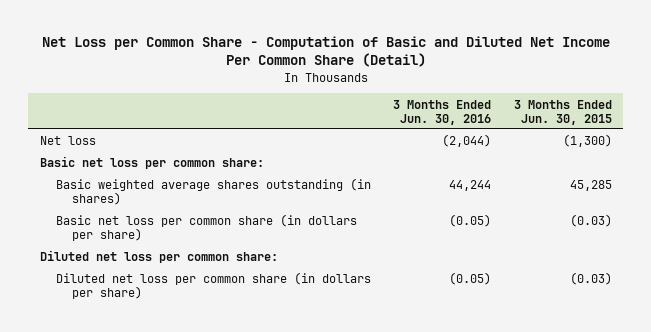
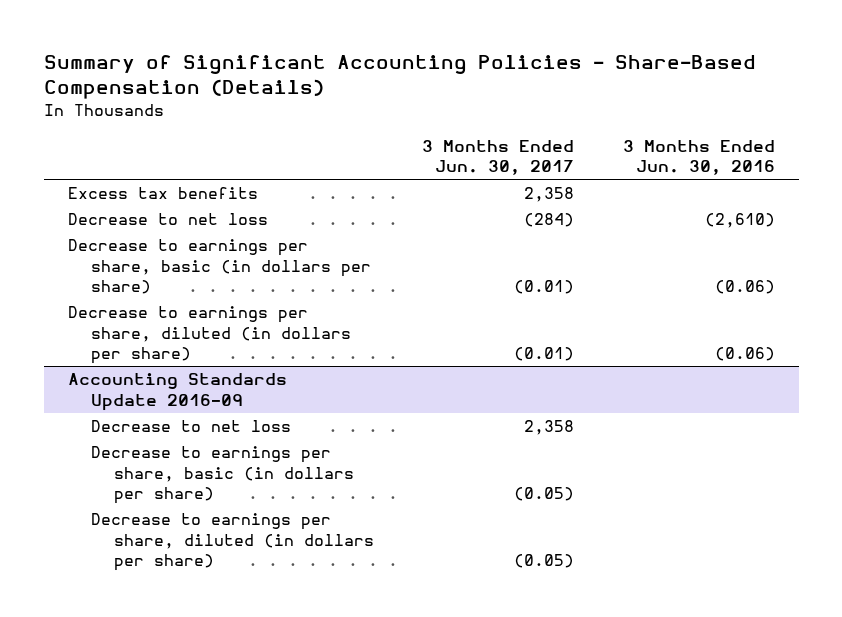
- Net Loss per Common Share - Computation of Basic and Diluted Net Income Per Common Share (Detail)
+ Summary of Significant Accounting Policies - Share-Based Compensation (Details)
- | 3 Months Ended Jun. 30, 2016 | 3 Months Ended Jun. 30, 2015
+ | 3 Months Ended Jun. 30, 2017 | 3 Months Ended Jun. 30, 2016
- Net loss | (2,044) | (1,300)
- Basic net loss per common share:
- Basic weighted average shares outstanding (in shares) | 44,244 | 45,285
- Basic net loss per common share (in dollars per share) | (0.05) | (0.03)
- Diluted net loss per common share:
- Diluted net loss per common share (in dollars per share) | (0.05) | (0.03)
+ Excess tax benefits | 2,358 |
+ Decrease to net loss | (284) | (2,610)
+ Decrease to earnings per share, basic (in dollars per share) | (0.01) | (0.06)
+ Decrease to earnings per share, diluted (in dollars per share) | (0.01) | (0.06)
+ Accounting Standards Update 2016-09
+ Decrease to net loss | 2,358 |
+ Decrease to earnings per share, basic (in dollars per share) | (0.05) |
+ Decrease to earnings per share, diluted (in dollars per share) | (0.05) |

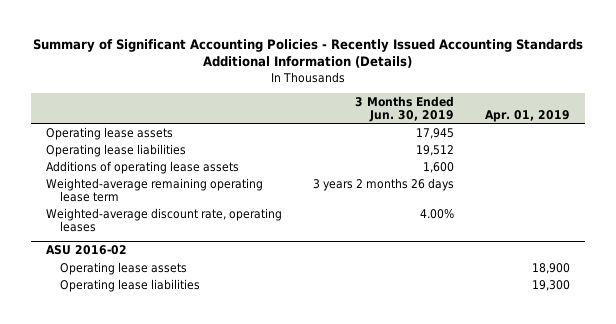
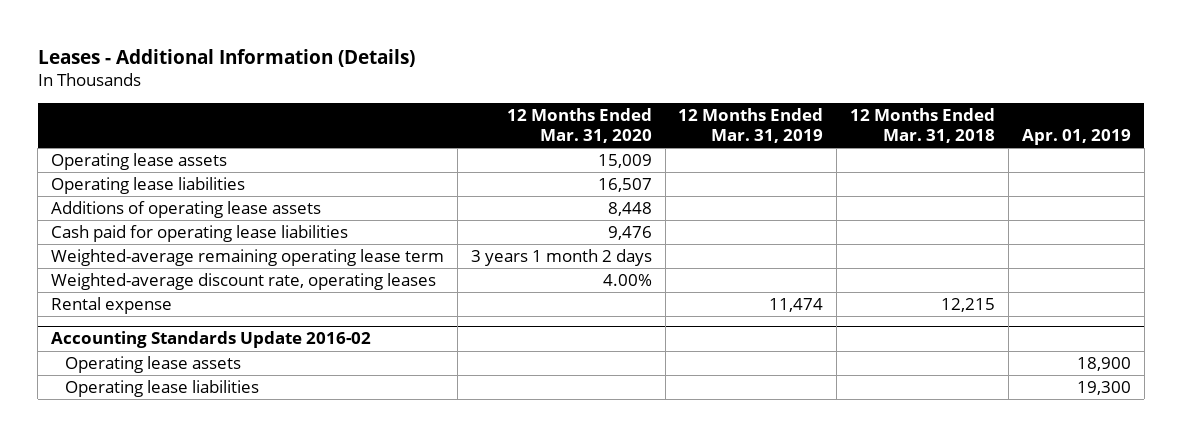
- Summary of Significant Accounting Policies - Recently Issued Accounting Standards Additional Information (Details)
+ Leases - Additional Information (Details)
- | 3 Months Ended Jun. 30, 2019 | Apr. 01, 2019
+ | 12 Months Ended Mar. 31, 2020 | 12 Months Ended Mar. 31, 2019 | 12 Months Ended Mar. 31, 2018 | Apr. 01, 2019
+ Cash paid for operating lease liabilities | 9,476 | | |
- ASU 2016-02
+ Rental expense | | 11,474 | 12,215 |
+ Accounting Standards Update 2016-02

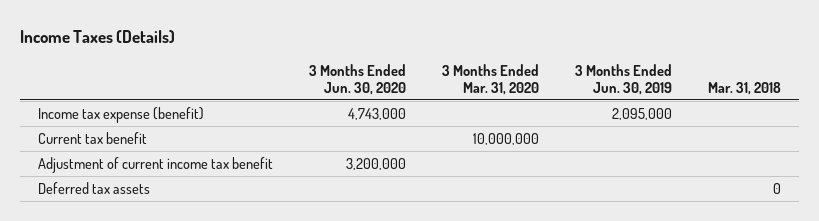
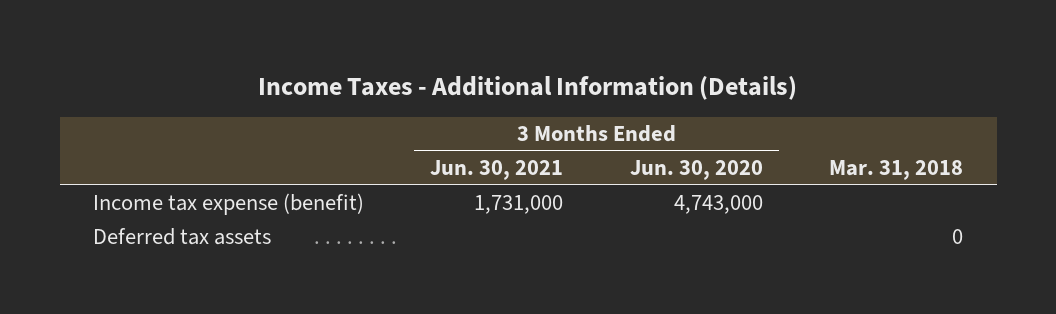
- Income Taxes (Details)
+ Income Taxes - Additional Information (Details)
- | 3 Months Ended Jun. 30, 2020 | 3 Months Ended Mar. 31, 2020 | 3 Months Ended Jun. 30, 2019 | Mar. 31, 2018
+ | 3 Months Ended Jun. 30, 2021 | 3 Months Ended Jun. 30, 2020 | Mar. 31, 2018
- Current tax benefit | | 10,000,000 | |
- Adjustment of current income tax benefit | 3,200,000 | | |

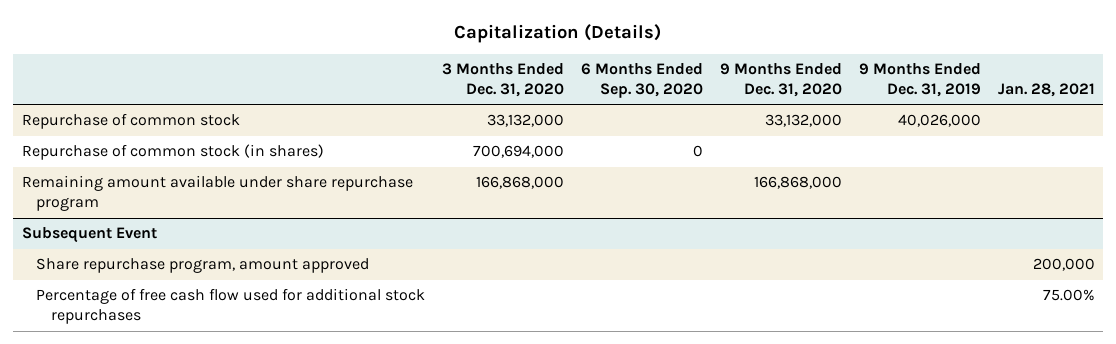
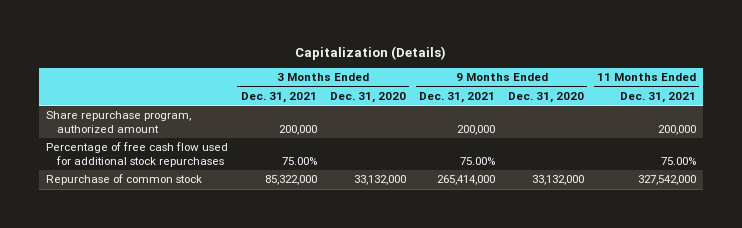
- | 3 Months Ended Dec. 31, 2020 | 6 Months Ended Sep. 30, 2020 | 9 Months Ended Dec. 31, 2020 | 9 Months Ended Dec. 31, 2019 | Jan. 28, 2021
+ | 3 Months Ended Dec. 31, 2021 | 3 Months Ended Dec. 31, 2020 | 9 Months Ended Dec. 31, 2021 | 9 Months Ended Dec. 31, 2020 | 11 Months Ended Dec. 31, 2021
+ Share repurchase program, authorized amount | 200,000 | | 200,000 | | 200,000
+ Percentage of free cash flow used for additional stock repurchases | 75.00% | | 75.00% | | 75.00%
- Repurchase of common stock (in shares) | 700,694,000 | 0 | | |
- Remaining amount available under share repurchase program | 166,868,000 | | 166,868,000 | |
- Subsequent Event
- Share repurchase program, amount approved | | | | | 200,000
- Percentage of free cash flow used for additional stock repurchases | | | | | 75.00%

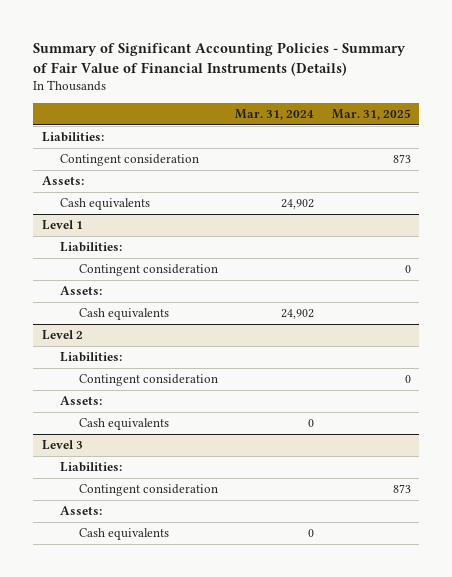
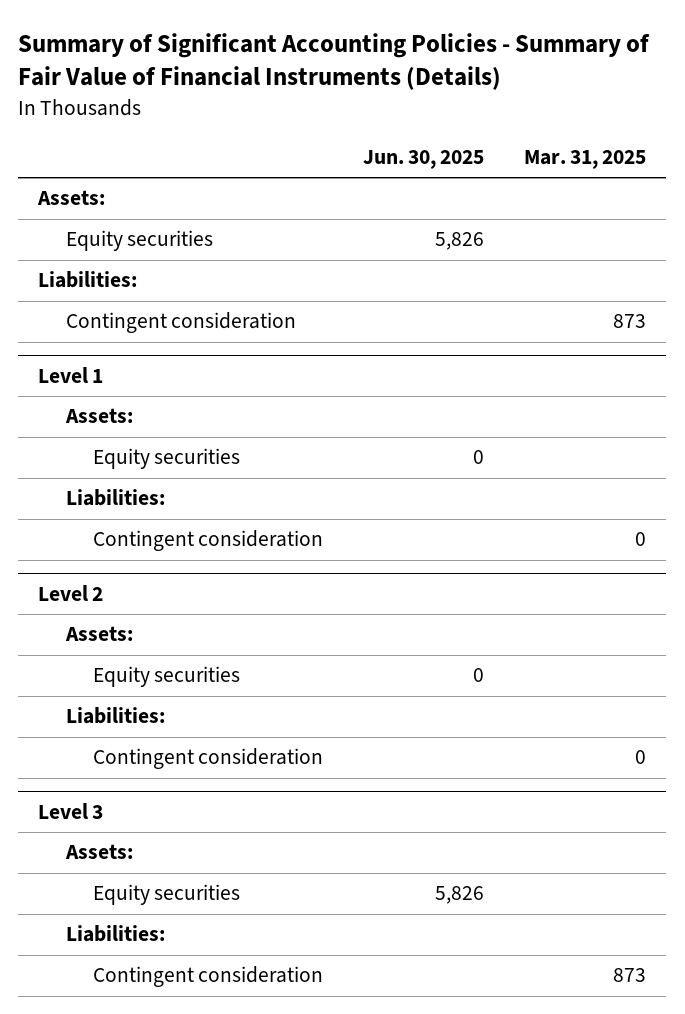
- | Mar. 31, 2024 | Mar. 31, 2025
+ | Jun. 30, 2025 | Mar. 31, 2025
moved up: Assets:
+ Equity securities | 5,826 |
- Cash equivalents | 24,902 |
@ Level 1
moved up: Assets:
+ Equity securities | 0 |
- Cash equivalents | 24,902 |
@ Level 2
moved up: Assets:
+ Equity securities | 0 |
- Cash equivalents | 0 |
@ Level 3
moved up: Assets:
+ Equity securities | 5,826 |
- Cash equivalents | 0 |

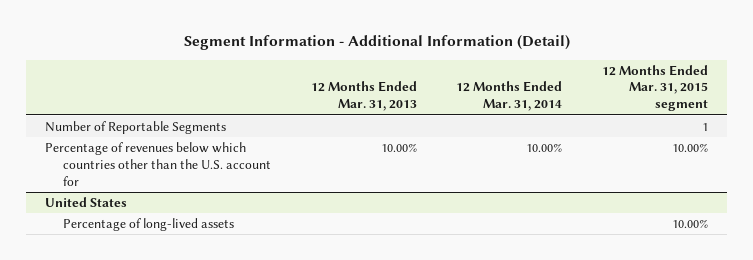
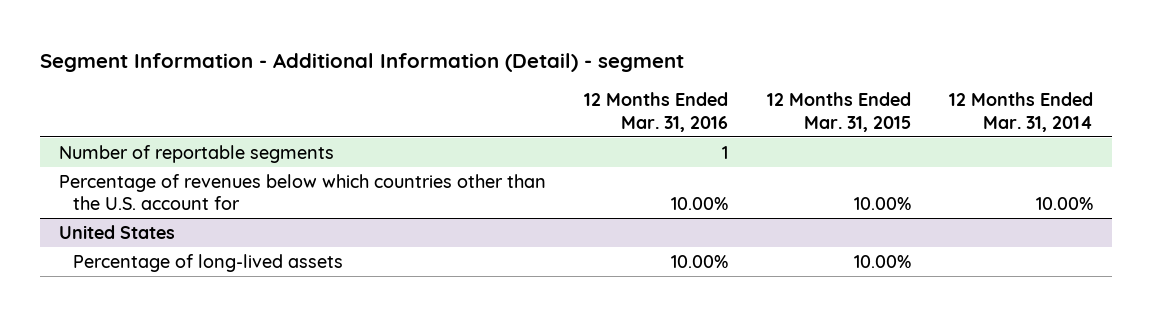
- Segment Information - Additional Information (Detail)
+ Segment Information - Additional Information (Detail) - segment
- | 12 Months Ended Mar. 31, 2013 | 12 Months Ended Mar. 31, 2014 | 12 Months Ended Mar. 31, 2015 segment
+ | 12 Months Ended Mar. 31, 2016 | 12 Months Ended Mar. 31, 2015 | 12 Months Ended Mar. 31, 2014
- Number of Reportable Segments | | | 1
+ Number of reportable segments | 1 | |

